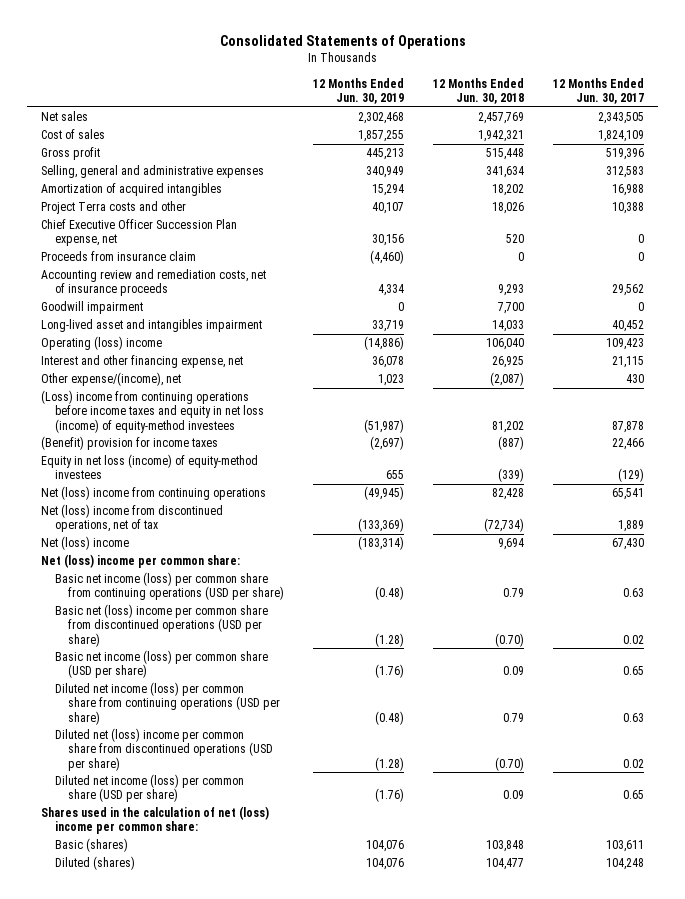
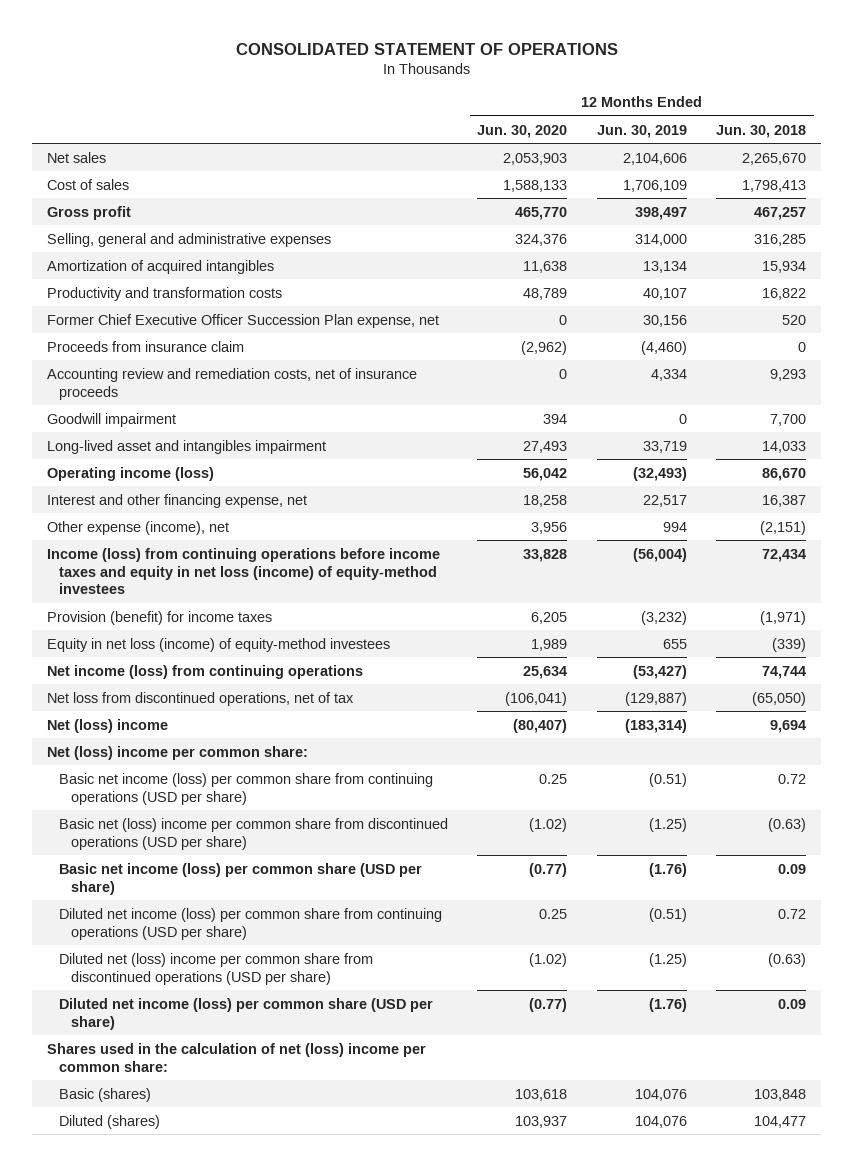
- Consolidated Statements of Operations
+ CONSOLIDATED STATEMENT OF OPERATIONS
- | 12 Months Ended Jun. 30, 2019 | 12 Months Ended Jun. 30, 2018 | 12 Months Ended Jun. 30, 2017
+ | 12 Months Ended Jun. 30, 2020 | 12 Months Ended Jun. 30, 2019 | 12 Months Ended Jun. 30, 2018
- Net sales | 2,302,468 | 2,457,769 | 2,343,505
- Cost of sales | 1,857,255 | 1,942,321 | 1,824,109
- Gross profit | 445,213 | 515,448 | 519,396
- Selling, general and administrative expenses | 340,949 | 341,634 | 312,583
- Amortization of acquired intangibles | 15,294 | 18,202 | 16,988
- Project Terra costs and other | 40,107 | 18,026 | 10,388
- Chief Executive Officer Succession Plan expense, net | 30,156 | 520 | 0
+ Net sales | 2,053,903 | 2,104,606 | 2,265,670
+ Cost of sales | 1,588,133 | 1,706,109 | 1,798,413
+ Gross profit | 465,770 | 398,497 | 467,257
+ Selling, general and administrative expenses | 324,376 | 314,000 | 316,285
+ Amortization of acquired intangibles | 11,638 | 13,134 | 15,934
+ Productivity and transformation costs | 48,789 | 40,107 | 16,822
+ Former Chief Executive Officer Succession Plan expense, net | 0 | 30,156 | 520
- Operating (loss) income | (14,886) | 106,040 | 109,423
- Interest and other financing expense, net | 36,078 | 26,925 | 21,115
- Other expense/(income), net | 1,023 | (2,087) | 430
- (Loss) income from continuing operations before income taxes and equity in net loss (income) of equity-method investees | (51,987) | 81,202 | 87,878
- (Benefit) provision for income taxes | (2,697) | (887) | 22,466
+ Operating income (loss) | 56,042 | (32,493) | 86,670
+ Interest and other financing expense, net | 18,258 | 22,517 | 16,387
+ Other expense (income), net | 3,956 | 994 | (2,151)
+ Income (loss) from continuing operations before income taxes and equity in net loss (income) of equity-method investees | 33,828 | (56,004) | 72,434
+ Provision (benefit) for income taxes | 6,205 | (3,232) | (1,971)
- Net (loss) income from continuing operations | (49,945) | 82,428 | 65,541
- Net (loss) income from discontinued operations, net of tax | (133,369) | (72,734) | 1,889
+ Net income (loss) from continuing operations | 25,634 | (53,427) | 74,744
+ Net loss from discontinued operations, net of tax | (106,041) | (129,887) | (65,050)
- Basic net income (loss) per common share from continuing operations (USD per share) | (0.48) | 0.79 | 0.63
- Basic net (loss) income per common share from discontinued operations (USD per share) | (1.28) | (0.70) | 0.02
+ Basic net income (loss) per common share from continuing operations (USD per share) | 0.25 | (0.51) | 0.72
+ Basic net (loss) income per common share from discontinued operations (USD per share) | (1.02) | (1.25) | (0.63)
- Diluted net income (loss) per common share from continuing operations (USD per share) | (0.48) | 0.79 | 0.63
- Diluted net (loss) income per common share from discontinued operations (USD per share) | (1.28) | (0.70) | 0.02
+ Diluted net income (loss) per common share from continuing operations (USD per share) | 0.25 | (0.51) | 0.72
+ Diluted net (loss) income per common share from discontinued operations (USD per share) | (1.02) | (1.25) | (0.63)

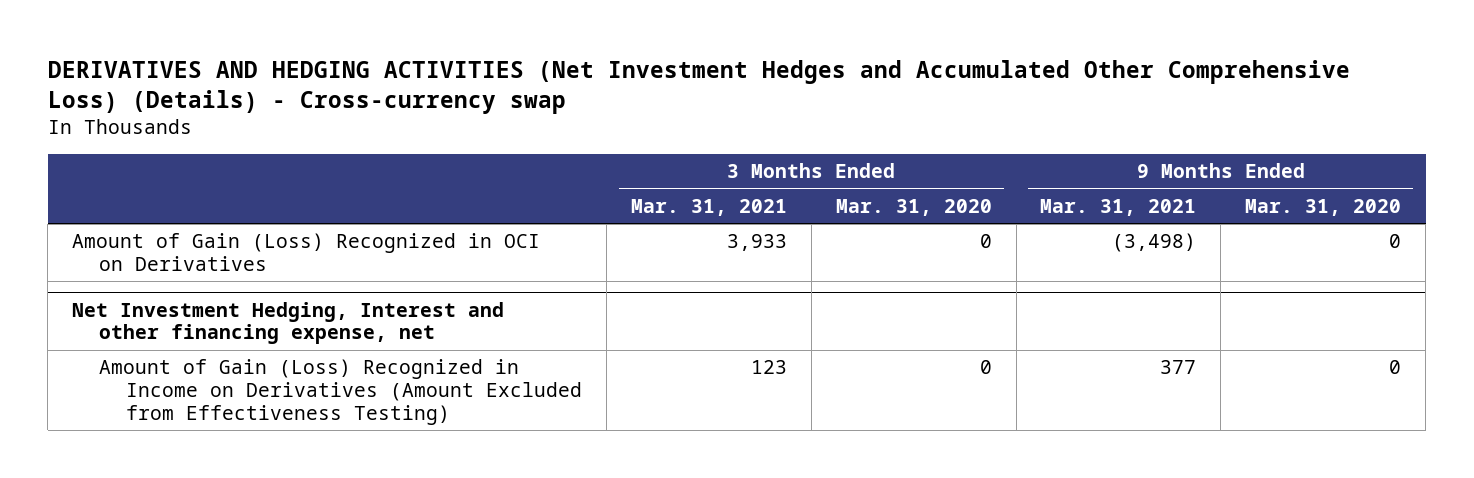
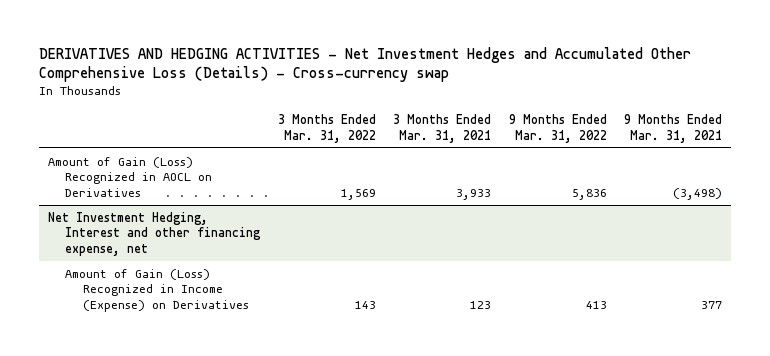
- DERIVATIVES AND HEDGING ACTIVITIES (Net Investment Hedges and Accumulated Other Comprehensive Loss) (Details) - Cross-currency swap
+ DERIVATIVES AND HEDGING ACTIVITIES - Net Investment Hedges and Accumulated Other Comprehensive Loss (Details) - Cross-currency swap
- | 3 Months Ended Mar. 31, 2021 | 3 Months Ended Mar. 31, 2020 | 9 Months Ended Mar. 31, 2021 | 9 Months Ended Mar. 31, 2020
+ | 3 Months Ended Mar. 31, 2022 | 3 Months Ended Mar. 31, 2021 | 9 Months Ended Mar. 31, 2022 | 9 Months Ended Mar. 31, 2021
- Amount of Gain (Loss) Recognized in OCI on Derivatives | 3,933 | 0 | (3,498) | 0
+ Amount of Gain (Loss) Recognized in AOCL on Derivatives | 1,569 | 3,933 | 5,836 | (3,498)
@ Net Investment Hedging, Interest and other financing expense, net
- Amount of Gain (Loss) Recognized in Income on Derivatives (Amount Excluded from Effectiveness Testing) | 123 | 0 | 377 | 0
+ Amount of Gain (Loss) Recognized in Income (Expense) on Derivatives | 143 | 123 | 413 | 377

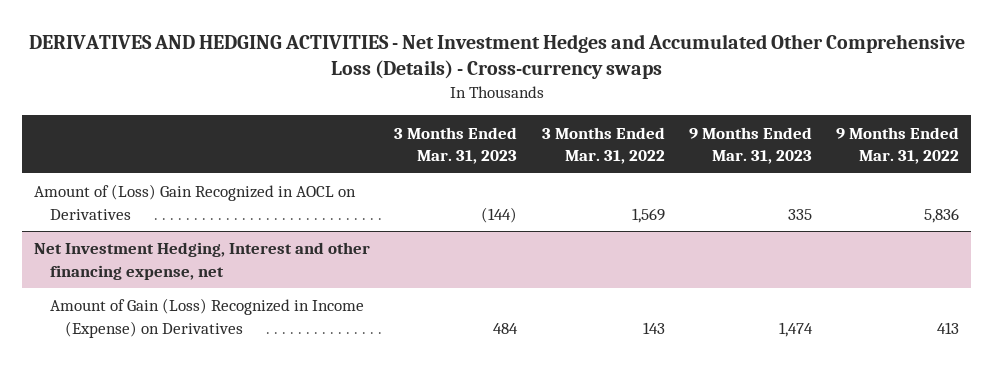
- DERIVATIVES AND HEDGING ACTIVITIES - Net Investment Hedges and Accumulated Other Comprehensive Loss (Details) - Cross-currency swap
+ DERIVATIVES AND HEDGING ACTIVITIES - Net Investment Hedges and Accumulated Other Comprehensive Loss (Details) - Cross-currency swaps
- | 3 Months Ended Mar. 31, 2022 | 3 Months Ended Mar. 31, 2021 | 9 Months Ended Mar. 31, 2022 | 9 Months Ended Mar. 31, 2021
+ | 3 Months Ended Mar. 31, 2023 | 3 Months Ended Mar. 31, 2022 | 9 Months Ended Mar. 31, 2023 | 9 Months Ended Mar. 31, 2022
- Amount of Gain (Loss) Recognized in AOCL on Derivatives | 1,569 | 3,933 | 5,836 | (3,498)
+ Amount of (Loss) Gain Recognized in AOCL on Derivatives | (144) | 1,569 | 335 | 5,836

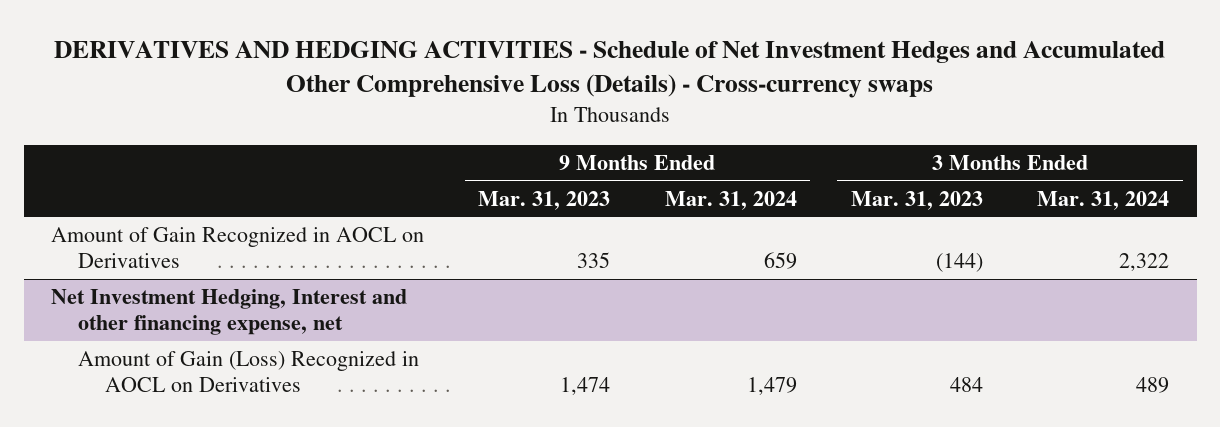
- DERIVATIVES AND HEDGING ACTIVITIES - Net Investment Hedges and Accumulated Other Comprehensive Loss (Details) - Cross-currency swaps
+ DERIVATIVES AND HEDGING ACTIVITIES - Schedule of Net Investment Hedges and Accumulated Other Comprehensive Loss (Details) - Cross-currency swaps
- | 3 Months Ended Mar. 31, 2023 | 3 Months Ended Mar. 31, 2022 | 9 Months Ended Mar. 31, 2023 | 9 Months Ended Mar. 31, 2022
+ | 9 Months Ended Mar. 31, 2023 | 9 Months Ended Mar. 31, 2024 | 3 Months Ended Mar. 31, 2023 | 3 Months Ended Mar. 31, 2024
- Amount of (Loss) Gain Recognized in AOCL on Derivatives | (144) | 1,569 | 335 | 5,836
+ Amount of Gain Recognized in AOCL on Derivatives | 335 | 659 | (144) | 2,322
@ Net Investment Hedging, Interest and other financing expense, net
- Amount of Gain (Loss) Recognized in Income (Expense) on Derivatives | 484 | 143 | 1,474 | 413
+ Amount of Gain (Loss) Recognized in AOCL on Derivatives | 1,474 | 1,479 | 484 | 489

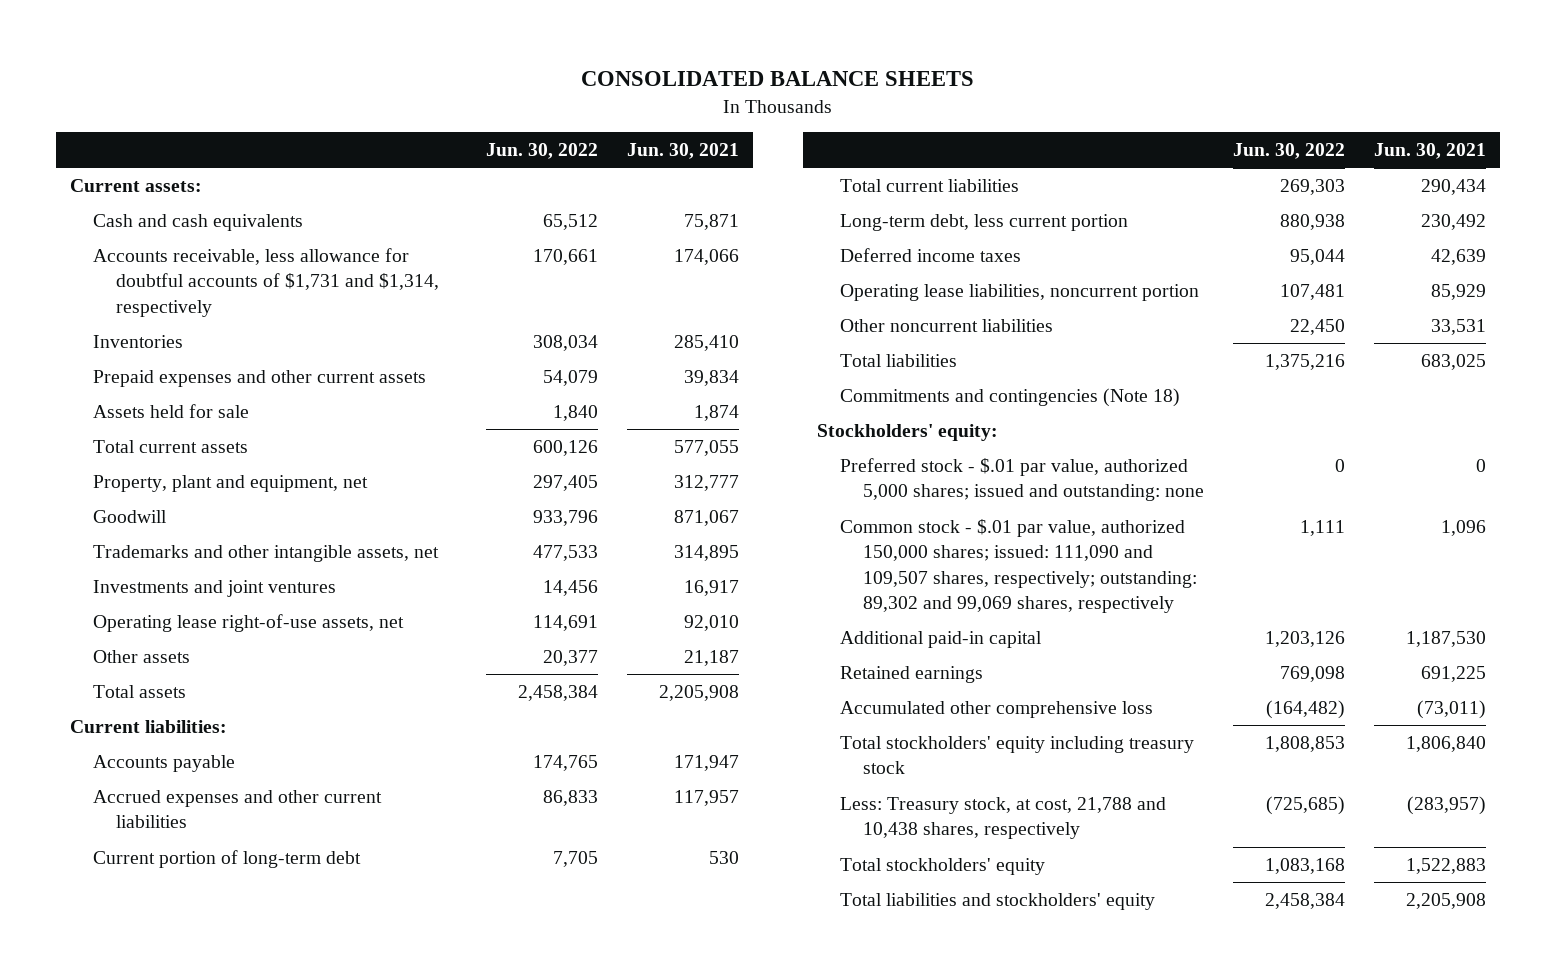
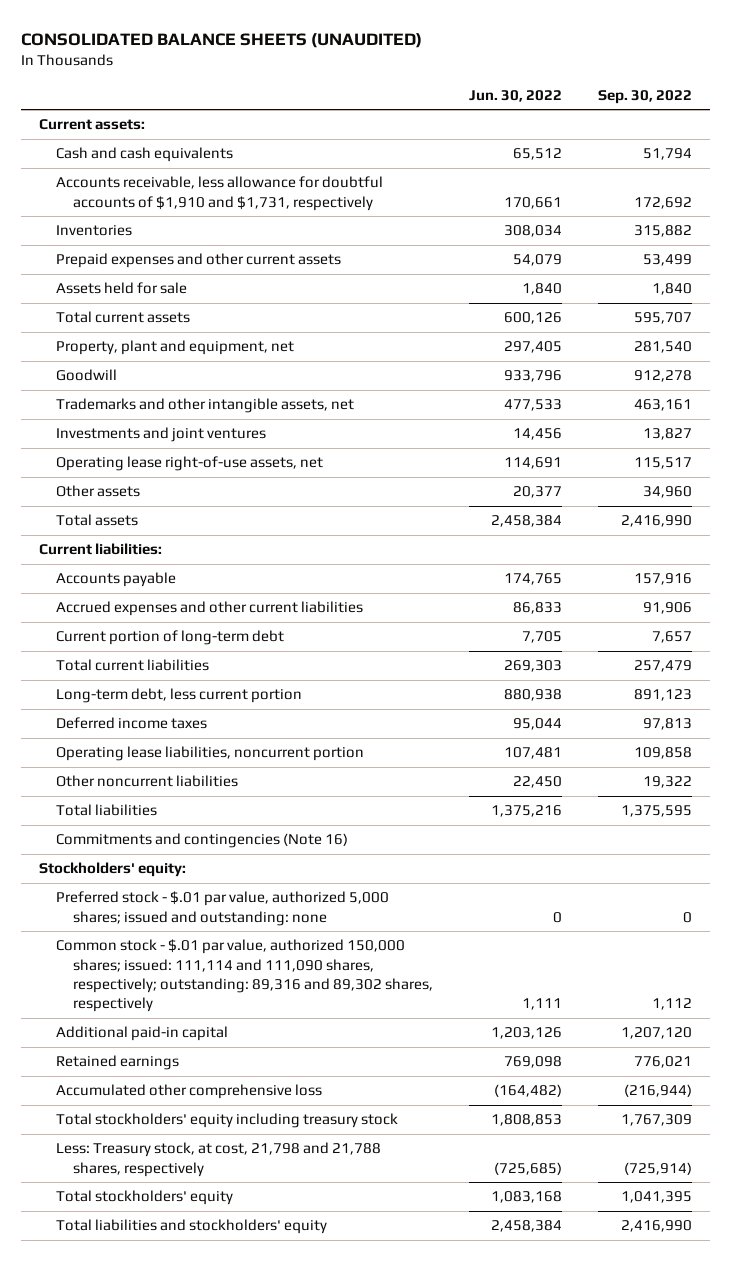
- CONSOLIDATED BALANCE SHEETS
+ CONSOLIDATED BALANCE SHEETS (UNAUDITED)
- | Jun. 30, 2022 | Jun. 30, 2021
+ | Jun. 30, 2022 | Sep. 30, 2022
- Accounts receivable, less allowance for doubtful accounts of $1,731 and $1,314, respectively | 170,661 | 174,066
+ Accounts receivable, less allowance for doubtful accounts of $1,910 and $1,731, respectively | 170,661 | 172,692
- Commitments and contingencies (Note 18)
+ Commitments and contingencies (Note 16)
- Common stock - $.01 par value, authorized 150,000 shares; issued: 111,090 and 109,507 shares, respectively; outstanding: 89,302 and 99,069 shares, respectively | 1,111 | 1,096
+ Common stock - $.01 par value, authorized 150,000 shares; issued: 111,114 and 111,090 shares, respectively; outstanding: 89,316 and 89,302 shares, respectively | 1,111 | 1,112
- Less: Treasury stock, at cost, 21,788 and 10,438 shares, respectively | (725,685) | (283,957)
+ Less: Treasury stock, at cost, 21,798 and 21,788 shares, respectively | (725,685) | (725,914)

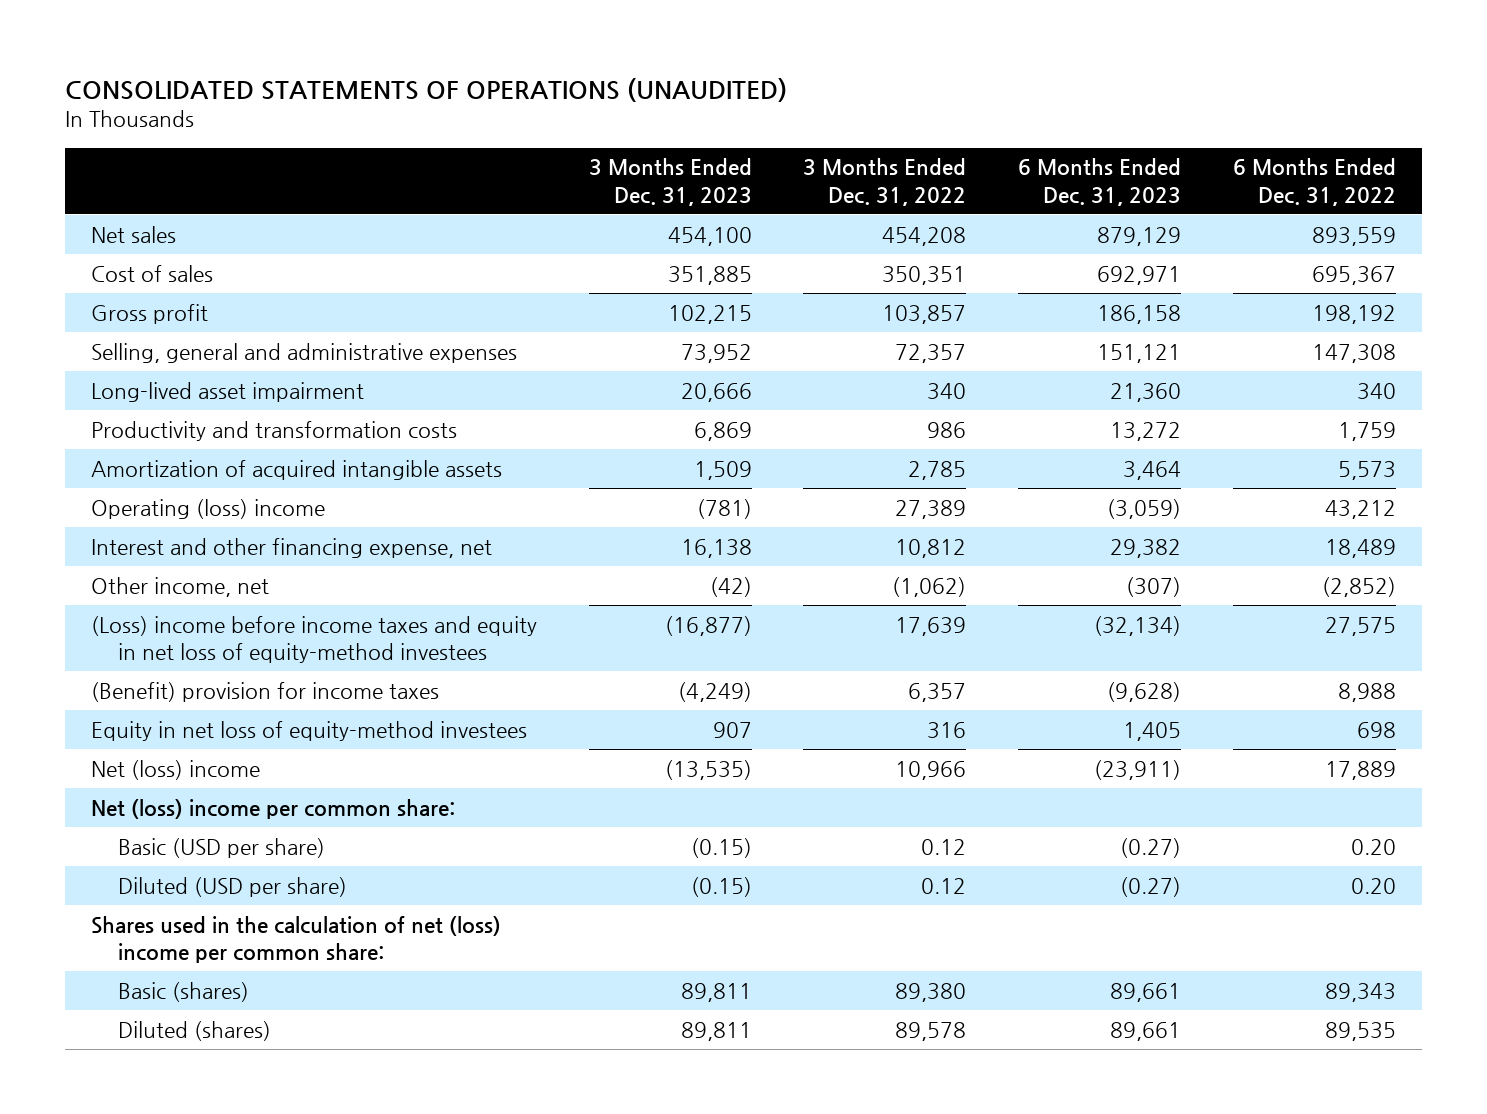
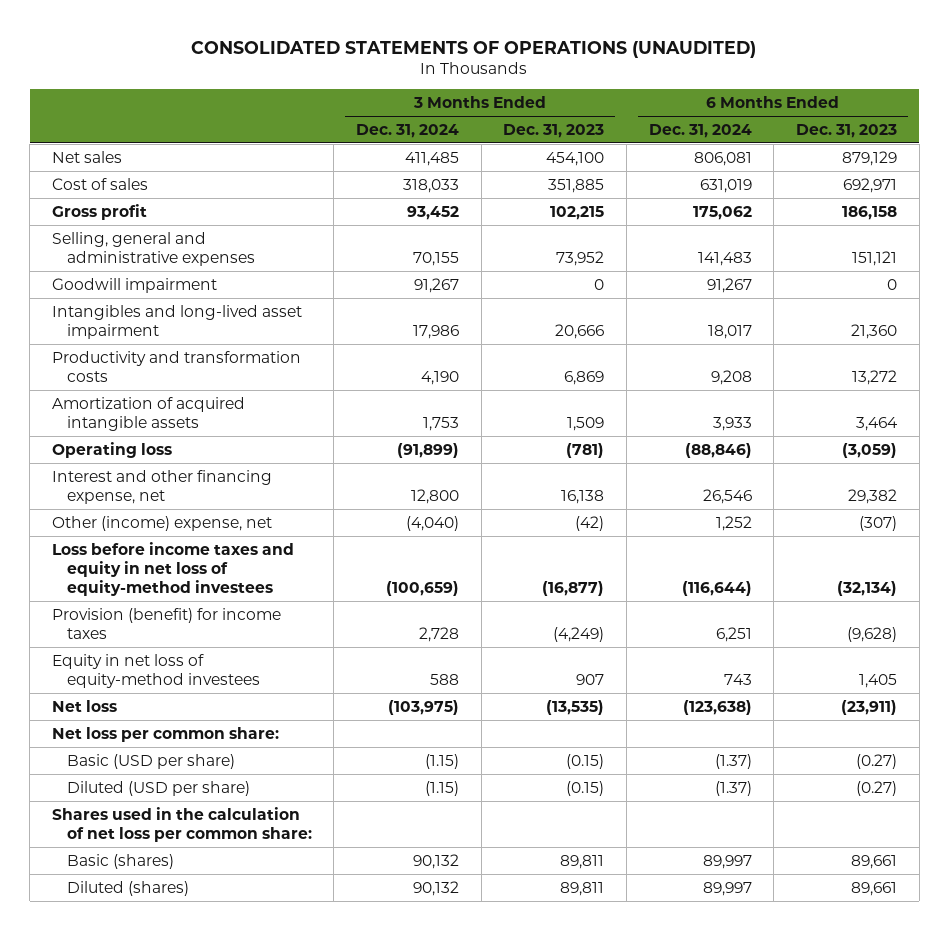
- | 3 Months Ended Dec. 31, 2023 | 3 Months Ended Dec. 31, 2022 | 6 Months Ended Dec. 31, 2023 | 6 Months Ended Dec. 31, 2022
+ | 3 Months Ended Dec. 31, 2024 | 3 Months Ended Dec. 31, 2023 | 6 Months Ended Dec. 31, 2024 | 6 Months Ended Dec. 31, 2023
- Long-lived asset impairment | 20,666 | 340 | 21,360 | 340
+ Goodwill impairment | 91,267 | 0 | 91,267 | 0
+ Intangibles and long-lived asset impairment | 17,986 | 20,666 | 18,017 | 21,360
- Operating (loss) income | (781) | 27,389 | (3,059) | 43,212
+ Operating loss | (91,899) | (781) | (88,846) | (3,059)
- Other income, net | (42) | (1,062) | (307) | (2,852)
- (Loss) income before income taxes and equity in net loss of equity-method investees | (16,877) | 17,639 | (32,134) | 27,575
- (Benefit) provision for income taxes | (4,249) | 6,357 | (9,628) | 8,988
+ Other (income) expense, net | (4,040) | (42) | 1,252 | (307)
+ Loss before income taxes and equity in net loss of equity-method investees | (100,659) | (16,877) | (116,644) | (32,134)
+ Provision (benefit) for income taxes | 2,728 | (4,249) | 6,251 | (9,628)
- Net (loss) income | (13,535) | 10,966 | (23,911) | 17,889
- Net (loss) income per common share:
+ Net loss | (103,975) | (13,535) | (123,638) | (23,911)
+ Net loss per common share:
- Shares used in the calculation of net (loss) income per common share:
+ Shares used in the calculation of net loss per common share:

